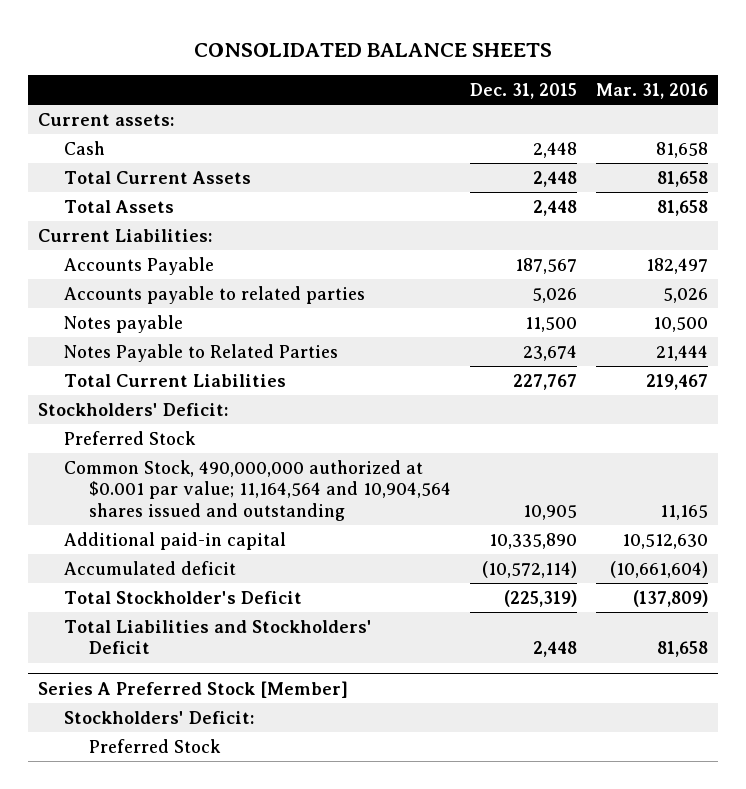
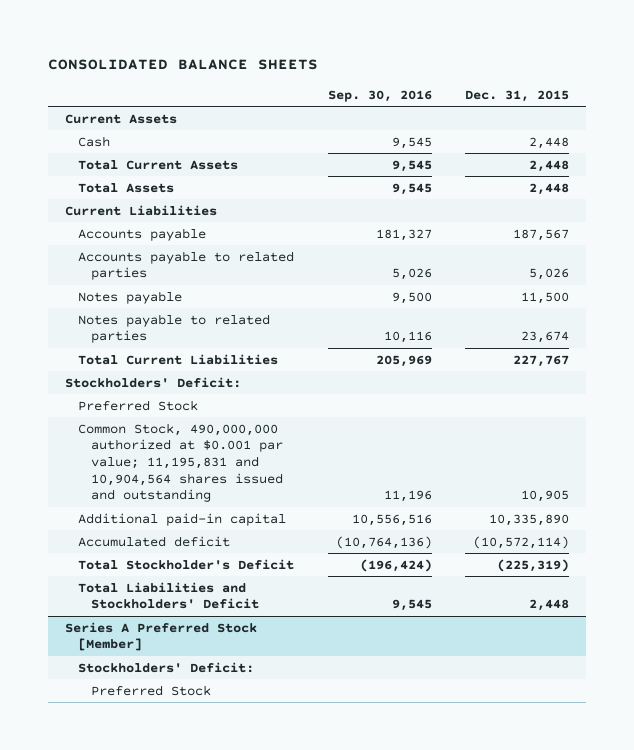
- | Dec. 31, 2015 | Mar. 31, 2016
+ | Sep. 30, 2016 | Dec. 31, 2015
- Current assets:
+ Current Assets
- Current Liabilities:
- Accounts Payable | 187,567 | 182,497
+ Current Liabilities
+ Accounts payable | 181,327 | 187,567
- Notes Payable to Related Parties | 23,674 | 21,444
+ Notes payable to related parties | 10,116 | 23,674
- Common Stock, 490,000,000 authorized at $0.001 par value; 11,164,564 and 10,904,564 shares issued and outstanding | 10,905 | 11,165
+ Common Stock, 490,000,000 authorized at $0.001 par value; 11,195,831 and 10,904,564 shares issued and outstanding | 11,196 | 10,905

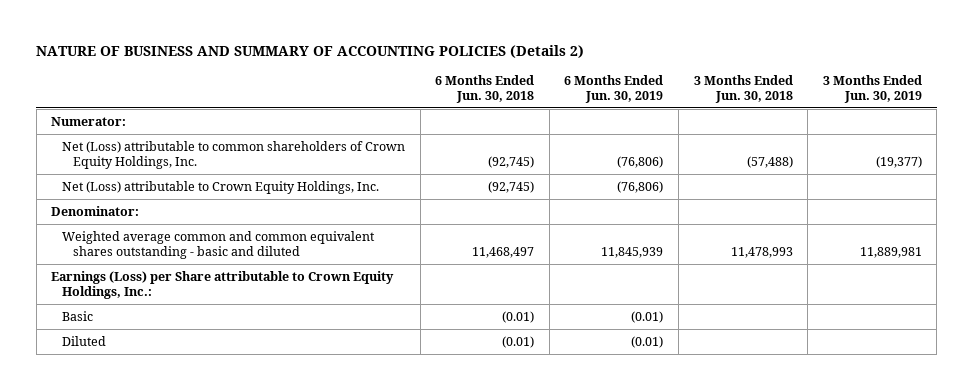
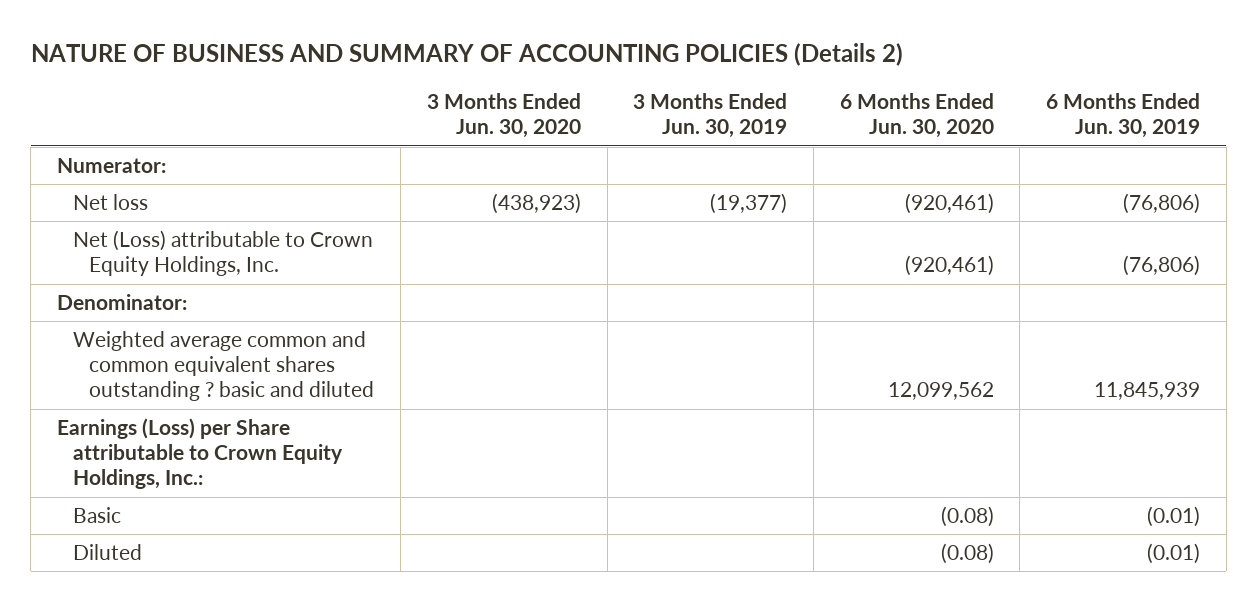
- | 6 Months Ended Jun. 30, 2018 | 6 Months Ended Jun. 30, 2019 | 3 Months Ended Jun. 30, 2018 | 3 Months Ended Jun. 30, 2019
+ | 3 Months Ended Jun. 30, 2020 | 3 Months Ended Jun. 30, 2019 | 6 Months Ended Jun. 30, 2020 | 6 Months Ended Jun. 30, 2019
- Net (Loss) attributable to common shareholders of Crown Equity Holdings, Inc. | (92,745) | (76,806) | (57,488) | (19,377)
+ Net loss | (438,923) | (19,377) | (920,461) | (76,806)
- Weighted average common and common equivalent shares outstanding - basic and diluted | 11,468,497 | 11,845,939 | 11,478,993 | 11,889,981
+ Weighted average common and common equivalent shares outstanding ? basic and diluted | | | 12,099,562 | 11,845,939

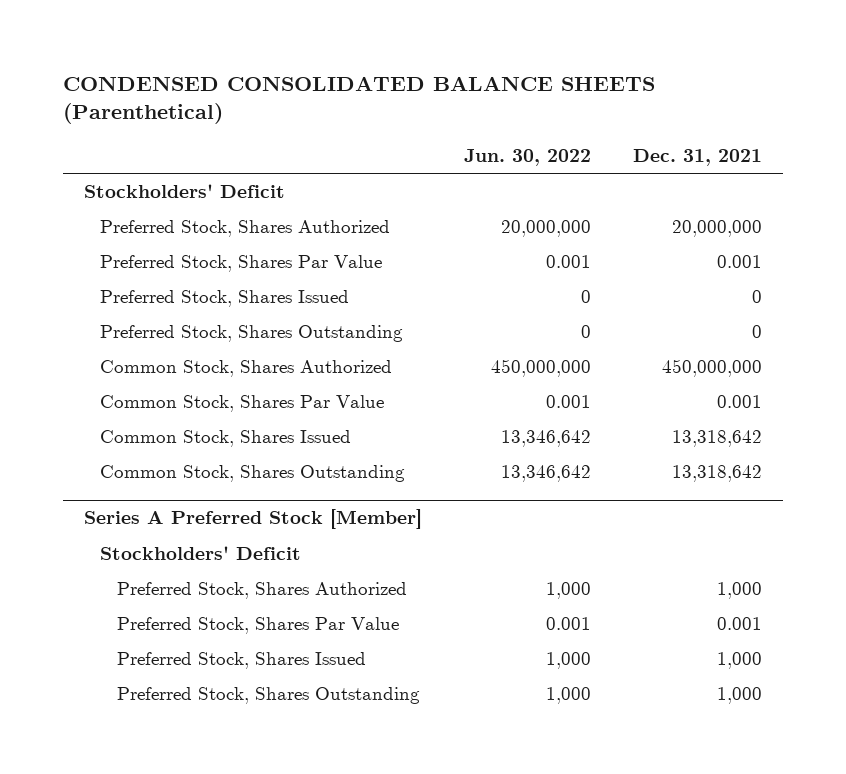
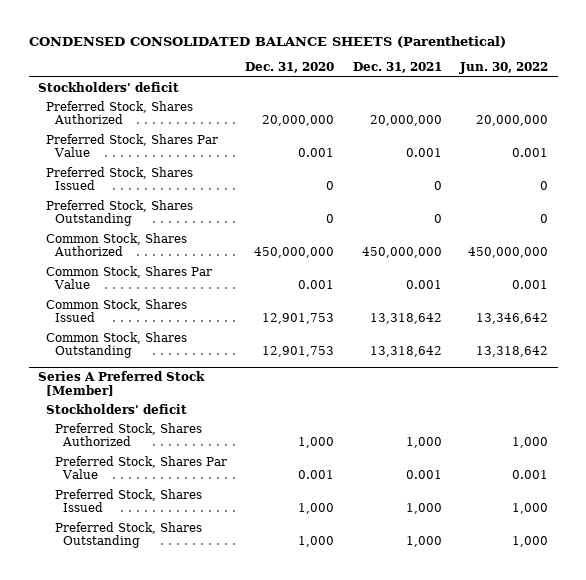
- | Jun. 30, 2022 | Dec. 31, 2021
+ | Dec. 31, 2020 | Dec. 31, 2021 | Jun. 30, 2022
- Stockholders' Deficit
+ Stockholders' deficit
- Common Stock, Shares Outstanding | 13,346,642 | 13,318,642
+ Common Stock, Shares Outstanding | 12,901,753 | 13,318,642 | 13,318,642
@ Series A Preferred Stock [Member]
- Stockholders' Deficit
+ Stockholders' deficit

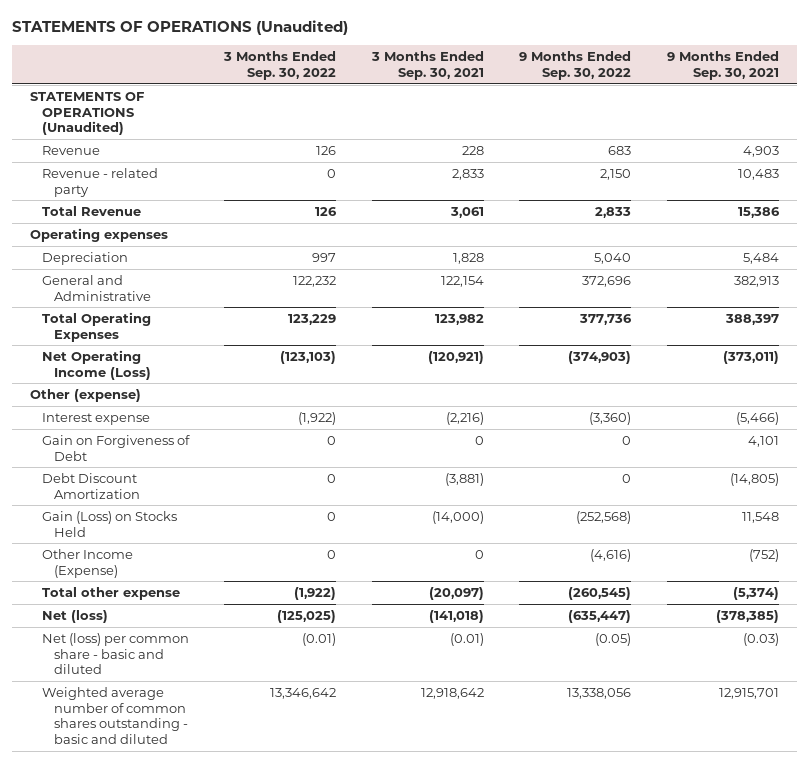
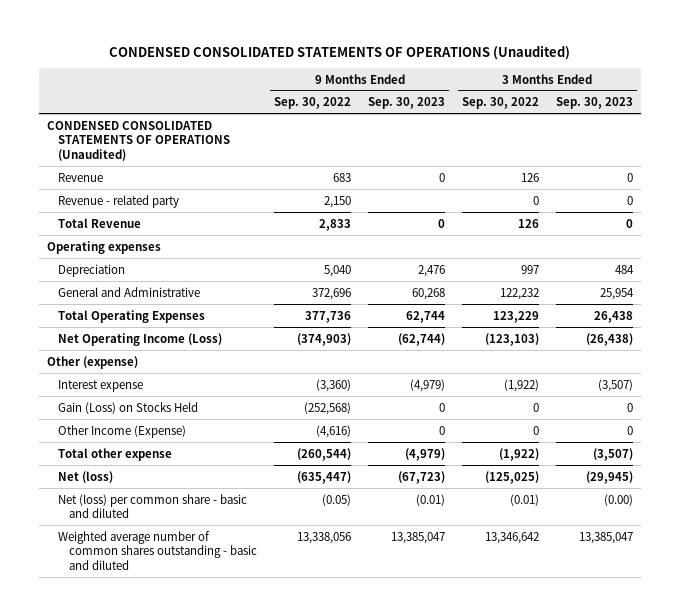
- STATEMENTS OF OPERATIONS (Unaudited)
+ CONDENSED CONSOLIDATED STATEMENTS OF OPERATIONS (Unaudited)
- | 3 Months Ended Sep. 30, 2022 | 3 Months Ended Sep. 30, 2021 | 9 Months Ended Sep. 30, 2022 | 9 Months Ended Sep. 30, 2021
+ | 9 Months Ended Sep. 30, 2022 | 9 Months Ended Sep. 30, 2023 | 3 Months Ended Sep. 30, 2022 | 3 Months Ended Sep. 30, 2023
- STATEMENTS OF OPERATIONS (Unaudited)
+ CONDENSED CONSOLIDATED STATEMENTS OF OPERATIONS (Unaudited)
- Gain on Forgiveness of Debt | 0 | 0 | 0 | 4,101
- Debt Discount Amortization | 0 | (3,881) | 0 | (14,805)
- Total other expense | (1,922) | (20,097) | (260,545) | (5,374)
+ Total other expense | (260,544) | (4,979) | (1,922) | (3,507)

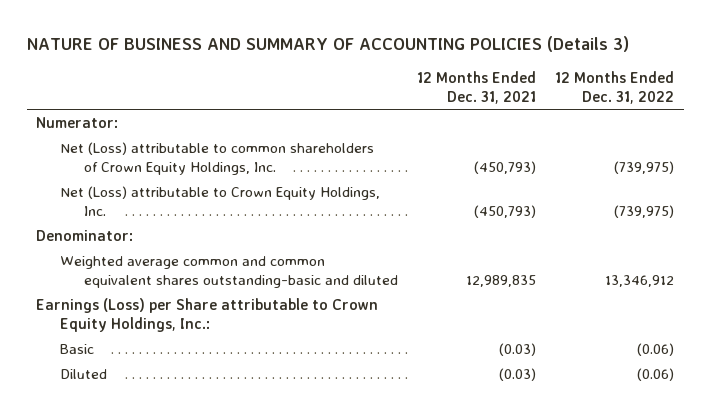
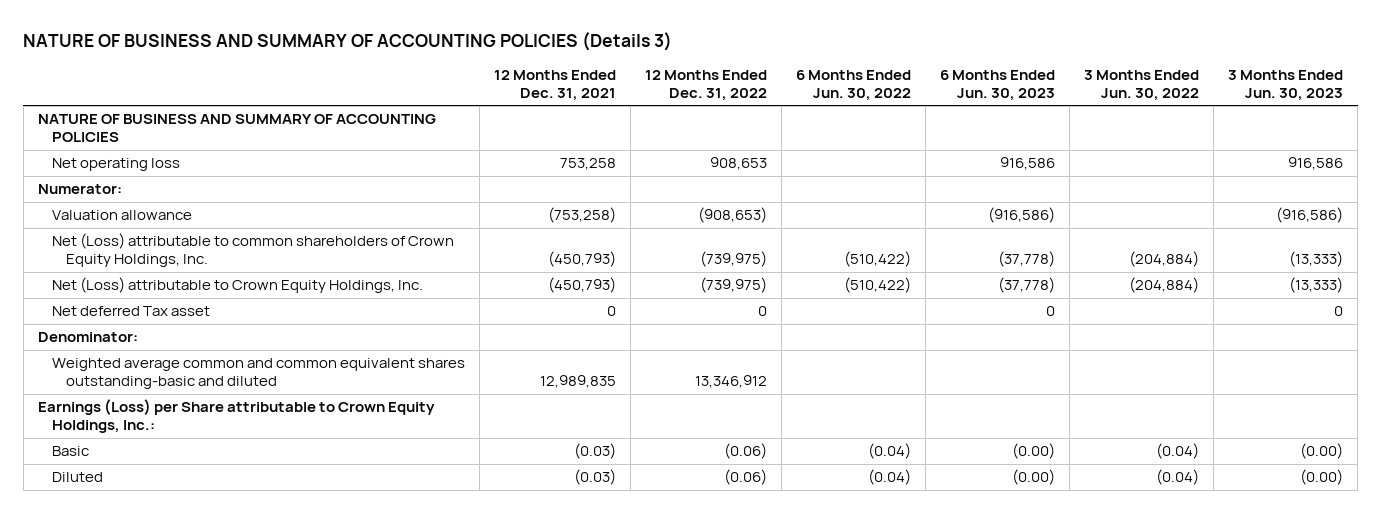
- | 12 Months Ended Dec. 31, 2021 | 12 Months Ended Dec. 31, 2022
+ | 12 Months Ended Dec. 31, 2021 | 12 Months Ended Dec. 31, 2022 | 6 Months Ended Jun. 30, 2022 | 6 Months Ended Jun. 30, 2023 | 3 Months Ended Jun. 30, 2022 | 3 Months Ended Jun. 30, 2023
+ NATURE OF BUSINESS AND SUMMARY OF ACCOUNTING POLICIES
+ Net operating loss | 753,258 | 908,653 | | 916,586 | | 916,586
+ Valuation allowance | (753,258) | (908,653) | | (916,586) | | (916,586)
+ Net deferred Tax asset | 0 | 0 | | 0 | | 0

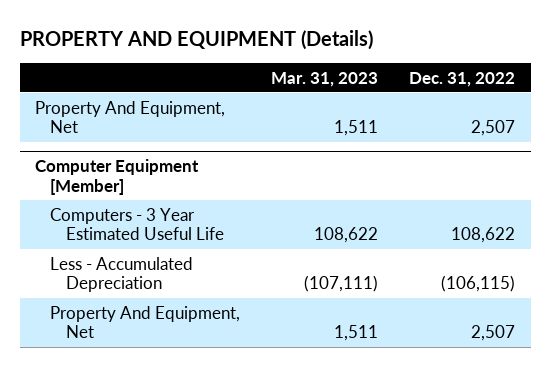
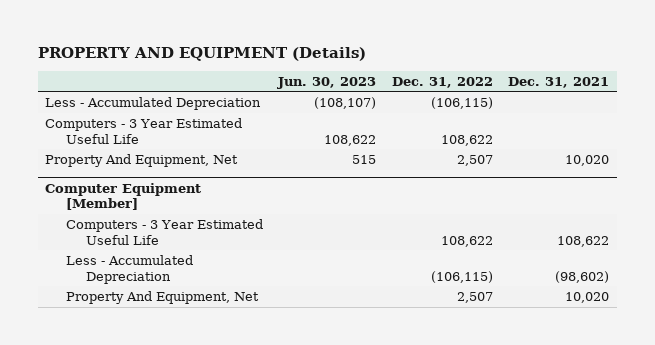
- | Mar. 31, 2023 | Dec. 31, 2022
+ | Jun. 30, 2023 | Dec. 31, 2022 | Dec. 31, 2021
+ Less - Accumulated Depreciation | (108,107) | (106,115) |
+ Computers - 3 Year Estimated Useful Life | 108,622 | 108,622 |

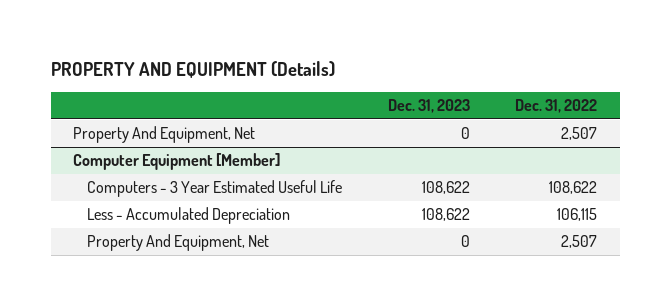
- | Jun. 30, 2023 | Dec. 31, 2022 | Dec. 31, 2021
+ | Dec. 31, 2023 | Dec. 31, 2022
- Less - Accumulated Depreciation | (108,107) | (106,115) |
- Computers - 3 Year Estimated Useful Life | 108,622 | 108,622 |
@ Computer Equipment [Member]
- Less - Accumulated Depreciation | | (106,115) | (98,602)
+ Less - Accumulated Depreciation | 108,622 | 106,115

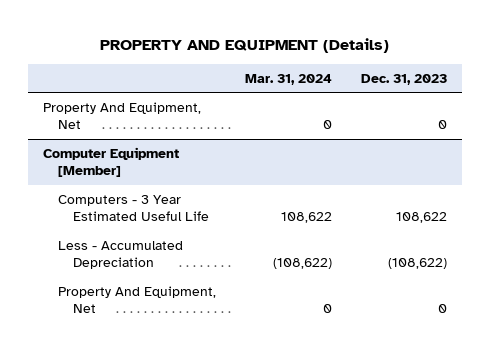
- | Dec. 31, 2023 | Dec. 31, 2022
+ | Mar. 31, 2024 | Dec. 31, 2023
@ Computer Equipment [Member]
- Less - Accumulated Depreciation | 108,622 | 106,115
+ Less - Accumulated Depreciation | (108,622) | (108,622)

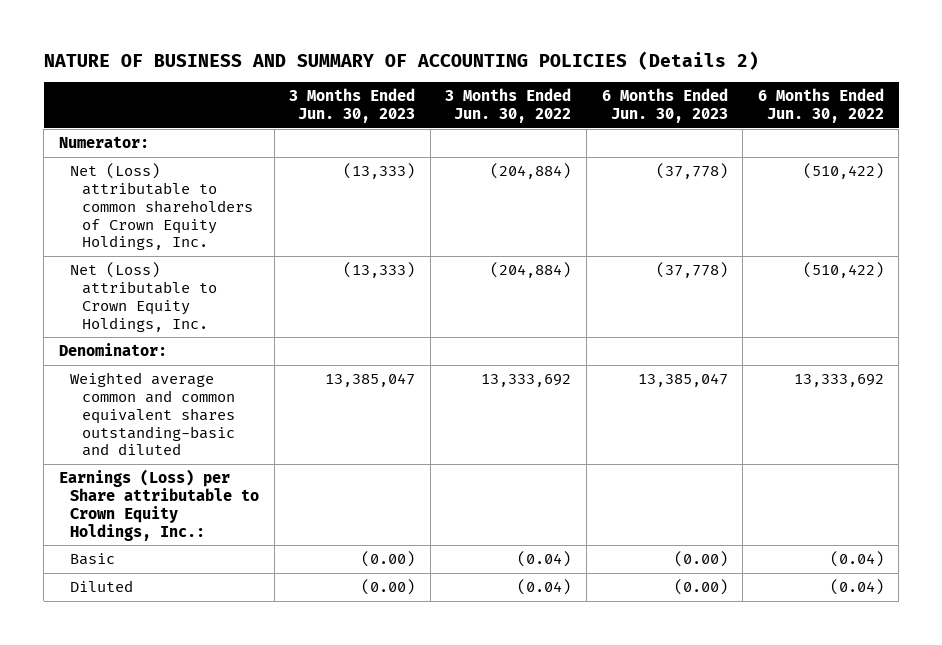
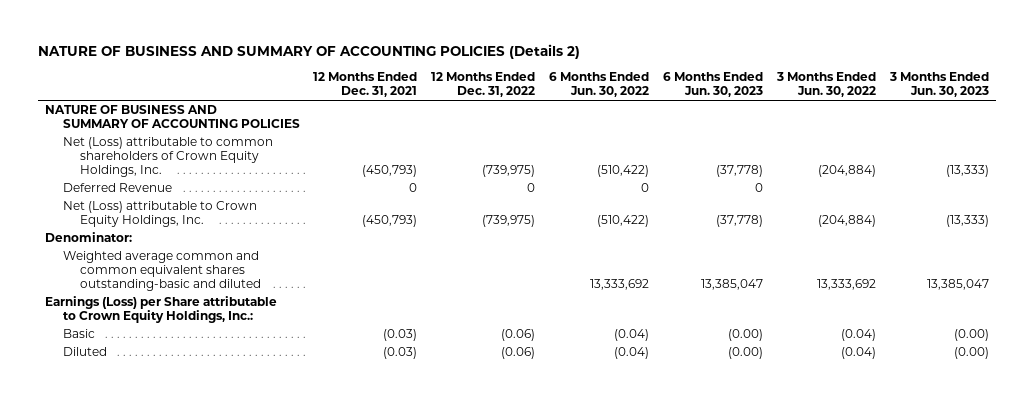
- | 3 Months Ended Jun. 30, 2023 | 3 Months Ended Jun. 30, 2022 | 6 Months Ended Jun. 30, 2023 | 6 Months Ended Jun. 30, 2022
+ | 12 Months Ended Dec. 31, 2021 | 12 Months Ended Dec. 31, 2022 | 6 Months Ended Jun. 30, 2022 | 6 Months Ended Jun. 30, 2023 | 3 Months Ended Jun. 30, 2022 | 3 Months Ended Jun. 30, 2023
- Numerator:
+ NATURE OF BUSINESS AND SUMMARY OF ACCOUNTING POLICIES
+ Deferred Revenue | 0 | 0 | 0 | 0 | |

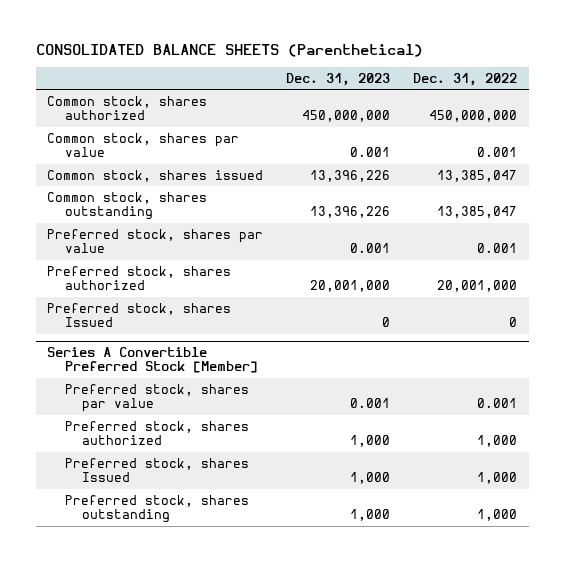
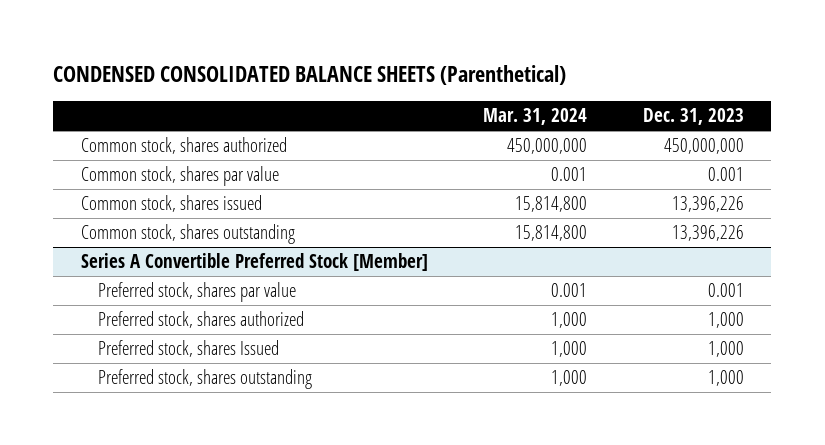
- CONSOLIDATED BALANCE SHEETS (Parenthetical)
+ CONDENSED CONSOLIDATED BALANCE SHEETS (Parenthetical)
- | Dec. 31, 2023 | Dec. 31, 2022
+ | Mar. 31, 2024 | Dec. 31, 2023
- Preferred stock, shares par value | 0.001 | 0.001
- Preferred stock, shares authorized | 20,001,000 | 20,001,000
- Preferred stock, shares Issued | 0 | 0

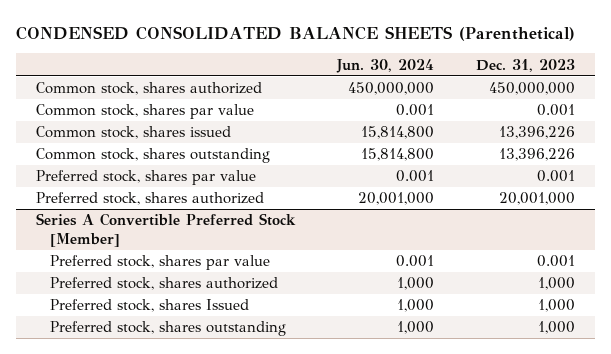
- | Mar. 31, 2024 | Dec. 31, 2023
+ | Jun. 30, 2024 | Dec. 31, 2023
+ Preferred stock, shares par value | 0.001 | 0.001
+ Preferred stock, shares authorized | 20,001,000 | 20,001,000

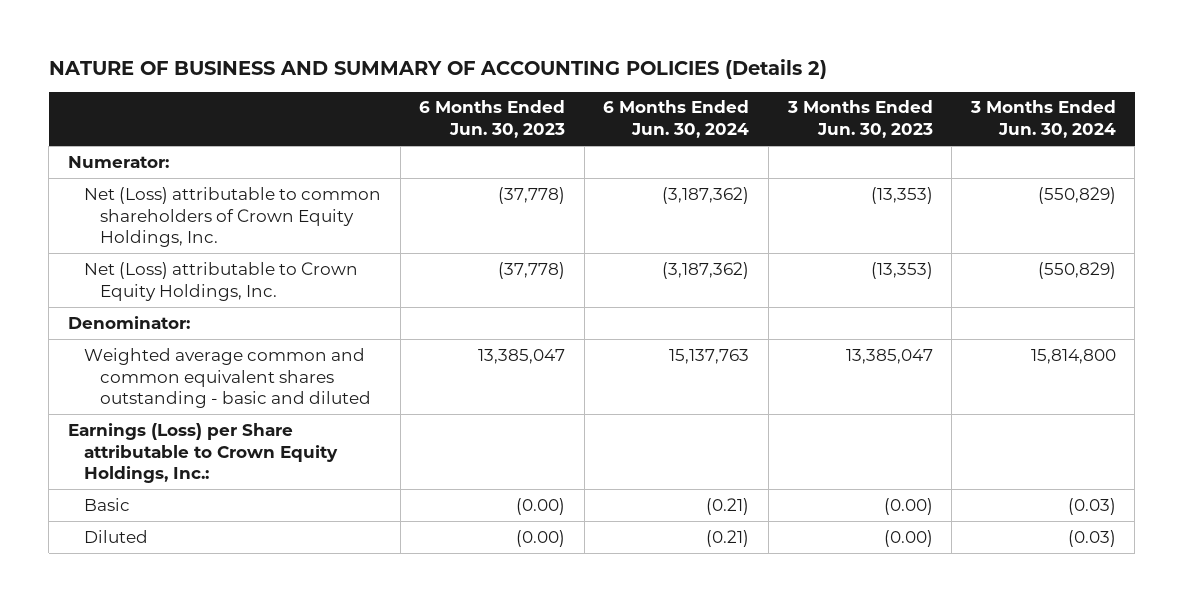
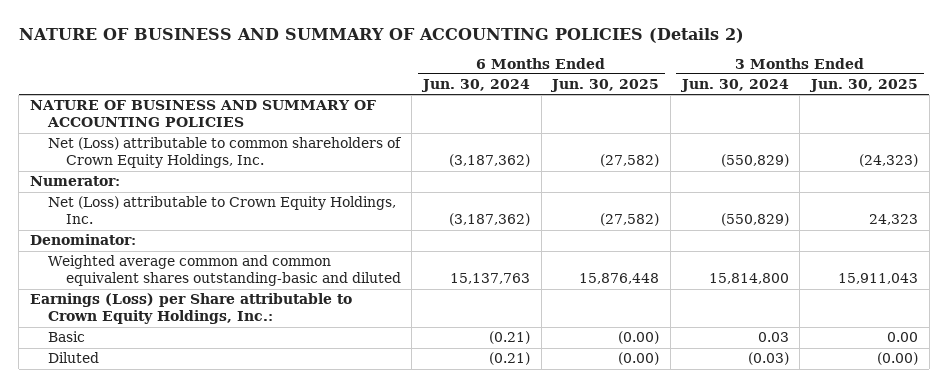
- | 6 Months Ended Jun. 30, 2023 | 6 Months Ended Jun. 30, 2024 | 3 Months Ended Jun. 30, 2023 | 3 Months Ended Jun. 30, 2024
+ | 6 Months Ended Jun. 30, 2024 | 6 Months Ended Jun. 30, 2025 | 3 Months Ended Jun. 30, 2024 | 3 Months Ended Jun. 30, 2025
+ NATURE OF BUSINESS AND SUMMARY OF ACCOUNTING POLICIES
moved down: Numerator:
- Weighted average common and common equivalent shares outstanding - basic and diluted | 13,385,047 | 15,137,763 | 13,385,047 | 15,814,800
+ Weighted average common and common equivalent shares outstanding-basic and diluted | 15,137,763 | 15,876,448 | 15,814,800 | 15,911,043
- Basic | (0.00) | (0.21) | (0.00) | (0.03)
+ Basic | (0.21) | (0.00) | 0.03 | 0.00

